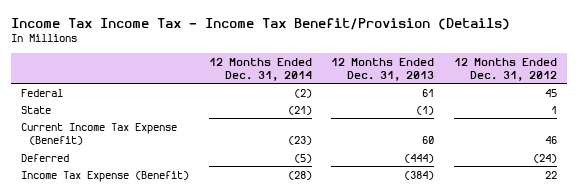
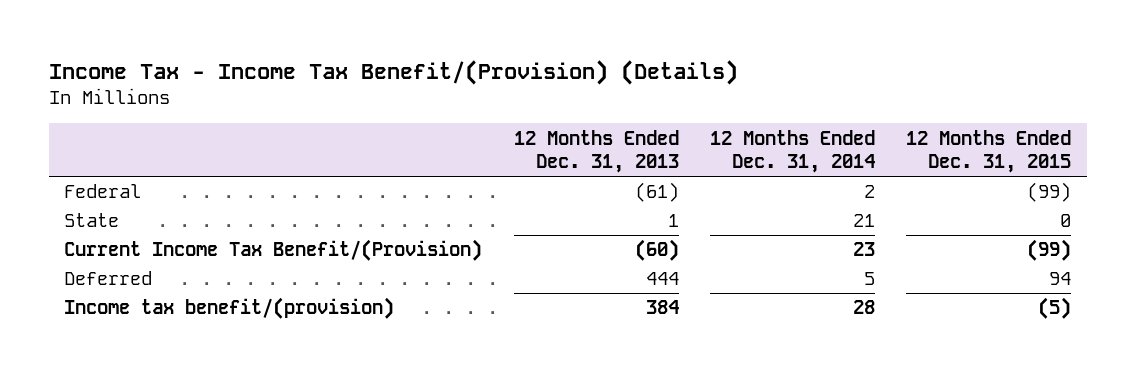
- Income Tax Income Tax - Income Tax Benefit/Provision (Details)
+ Income Tax - Income Tax Benefit/(Provision) (Details)
- | 12 Months Ended Dec. 31, 2014 | 12 Months Ended Dec. 31, 2013 | 12 Months Ended Dec. 31, 2012
+ | 12 Months Ended Dec. 31, 2013 | 12 Months Ended Dec. 31, 2014 | 12 Months Ended Dec. 31, 2015
- Federal | (2) | 61 | 45
- State | (21) | (1) | 1
- Current Income Tax Expense (Benefit) | (23) | 60 | 46
- Deferred | (5) | (444) | (24)
- Income Tax Expense (Benefit) | (28) | (384) | 22
+ Federal | (61) | 2 | (99)
+ State | 1 | 21 | 0
+ Current Income Tax Benefit/(Provision) | (60) | 23 | (99)
+ Deferred | 444 | 5 | 94
+ Income tax benefit/(provision) | 384 | 28 | (5)

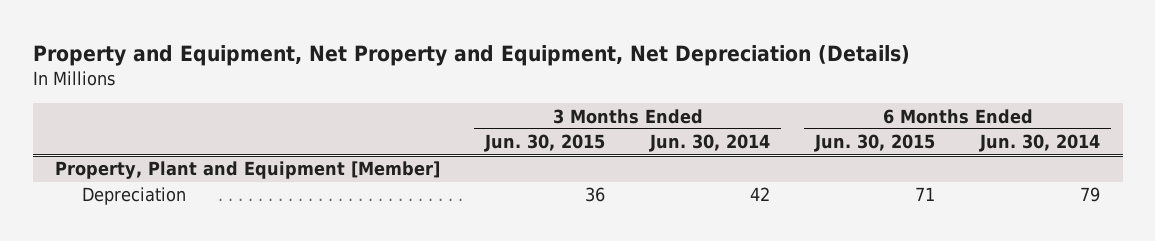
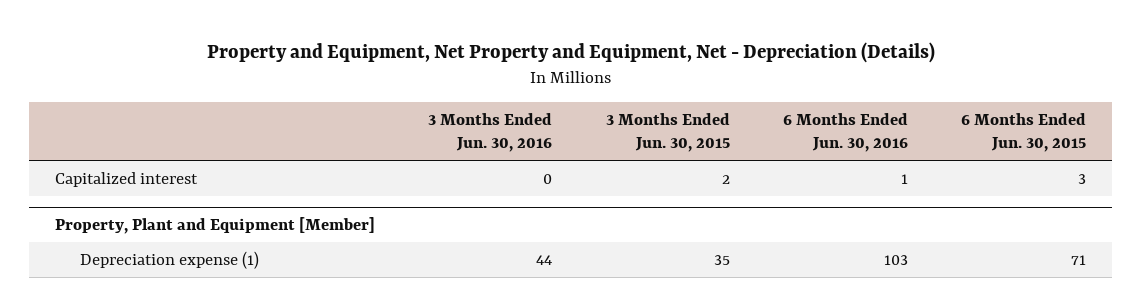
- Property and Equipment, Net Property and Equipment, Net Depreciation (Details)
+ Property and Equipment, Net Property and Equipment, Net - Depreciation (Details)
- | 3 Months Ended Jun. 30, 2015 | 3 Months Ended Jun. 30, 2014 | 6 Months Ended Jun. 30, 2015 | 6 Months Ended Jun. 30, 2014
+ | 3 Months Ended Jun. 30, 2016 | 3 Months Ended Jun. 30, 2015 | 6 Months Ended Jun. 30, 2016 | 6 Months Ended Jun. 30, 2015
+ Capitalized interest | 0 | 2 | 1 | 3
@ Property, Plant and Equipment [Member]
- Depreciation | 36 | 42 | 71 | 79
+ Depreciation expense (1) | 44 | 35 | 103 | 71

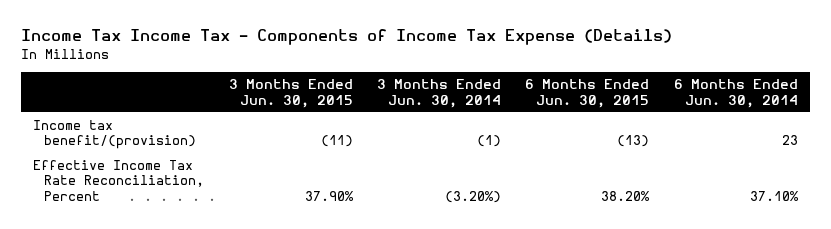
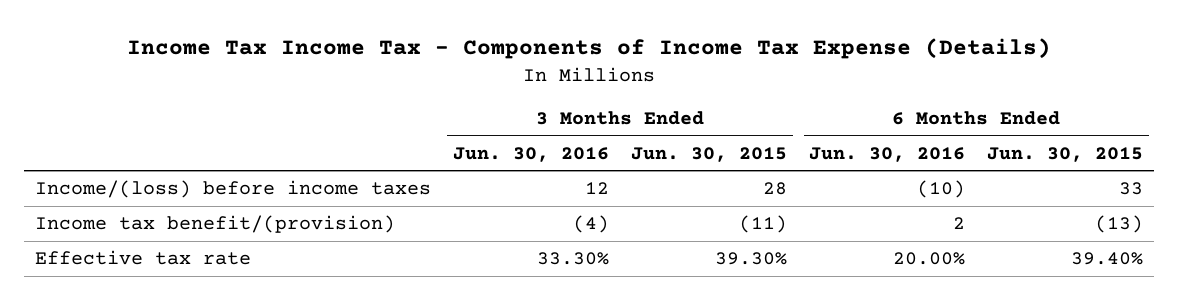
- | 3 Months Ended Jun. 30, 2015 | 3 Months Ended Jun. 30, 2014 | 6 Months Ended Jun. 30, 2015 | 6 Months Ended Jun. 30, 2014
+ | 3 Months Ended Jun. 30, 2016 | 3 Months Ended Jun. 30, 2015 | 6 Months Ended Jun. 30, 2016 | 6 Months Ended Jun. 30, 2015
+ Income/(loss) before income taxes | 12 | 28 | (10) | 33
- Effective Income Tax Rate Reconciliation, Percent | 37.90% | (3.20%) | 38.20% | 37.10%
+ Effective tax rate | 33.30% | 39.30% | 20.00% | 39.40%

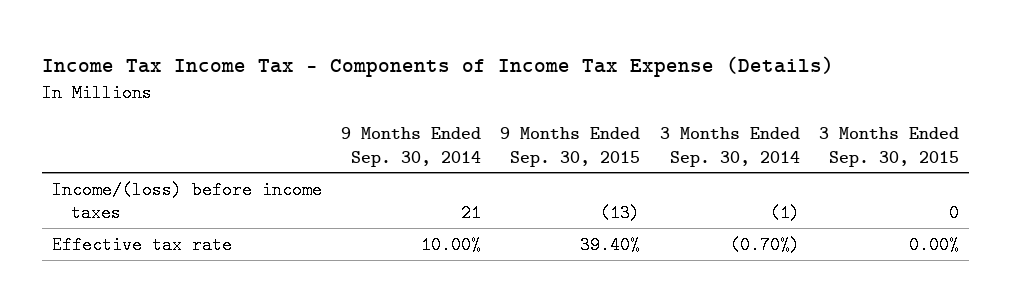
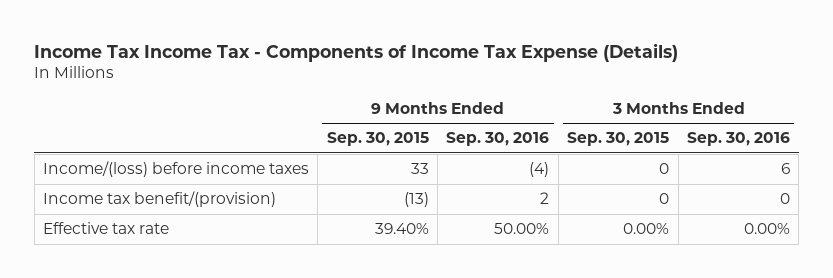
- | 9 Months Ended Sep. 30, 2014 | 9 Months Ended Sep. 30, 2015 | 3 Months Ended Sep. 30, 2014 | 3 Months Ended Sep. 30, 2015
+ | 9 Months Ended Sep. 30, 2015 | 9 Months Ended Sep. 30, 2016 | 3 Months Ended Sep. 30, 2015 | 3 Months Ended Sep. 30, 2016
- Income/(loss) before income taxes | 21 | (13) | (1) | 0
+ Income/(loss) before income taxes | 33 | (4) | 0 | 6
+ Income tax benefit/(provision) | (13) | 2 | 0 | 0

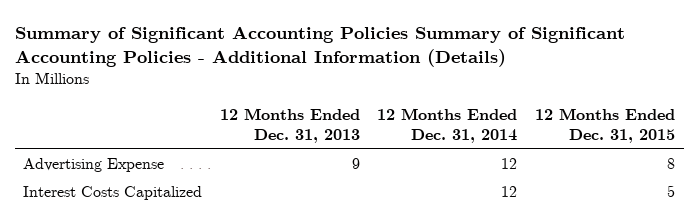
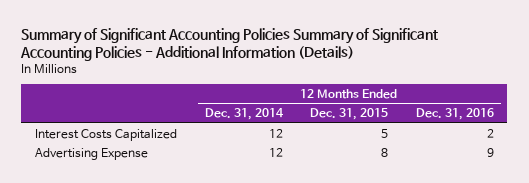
- | 12 Months Ended Dec. 31, 2013 | 12 Months Ended Dec. 31, 2014 | 12 Months Ended Dec. 31, 2015
+ | 12 Months Ended Dec. 31, 2014 | 12 Months Ended Dec. 31, 2015 | 12 Months Ended Dec. 31, 2016
moved down: Advertising Expense | 12 | 8 | 9

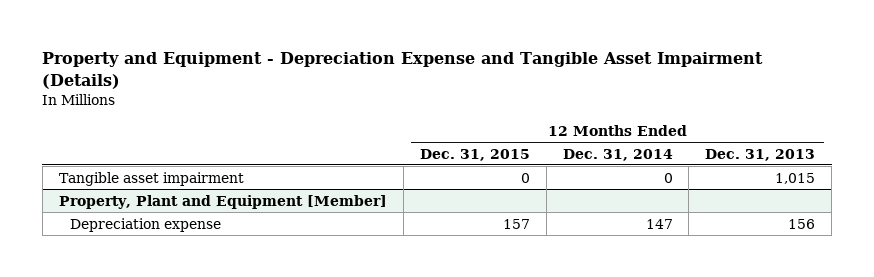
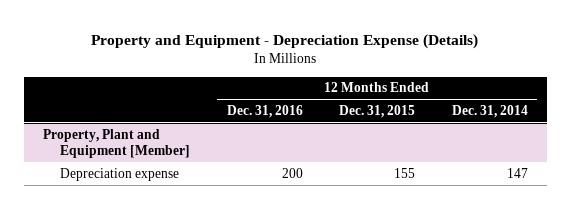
- Property and Equipment - Depreciation Expense and Tangible Asset Impairment (Details)
+ Property and Equipment - Depreciation Expense (Details)
- | 12 Months Ended Dec. 31, 2015 | 12 Months Ended Dec. 31, 2014 | 12 Months Ended Dec. 31, 2013
+ | 12 Months Ended Dec. 31, 2016 | 12 Months Ended Dec. 31, 2015 | 12 Months Ended Dec. 31, 2014
- Tangible asset impairment | 0 | 0 | 1,015
@ Property, Plant and Equipment [Member]
- Depreciation expense | 157 | 147 | 156
+ Depreciation expense | 200 | 155 | 147

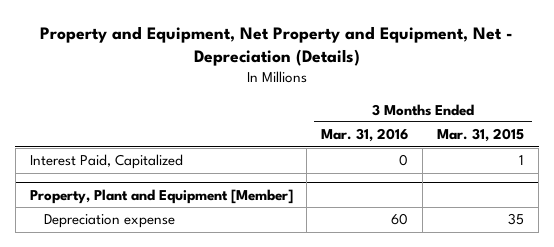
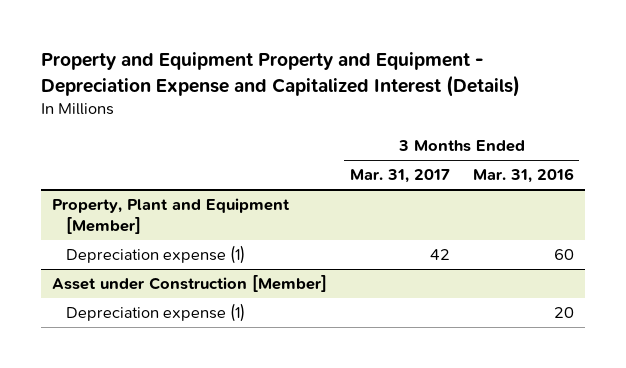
- Property and Equipment, Net Property and Equipment, Net - Depreciation (Details)
+ Property and Equipment Property and Equipment - Depreciation Expense and Capitalized Interest (Details)
- | 3 Months Ended Mar. 31, 2016 | 3 Months Ended Mar. 31, 2015
+ | 3 Months Ended Mar. 31, 2017 | 3 Months Ended Mar. 31, 2016
- Interest Paid, Capitalized | 0 | 1
@ Property, Plant and Equipment [Member]
- Depreciation expense | 60 | 35
+ Depreciation expense (1) | 42 | 60
+ Asset under Construction [Member]
+ Depreciation expense (1) | | 20

